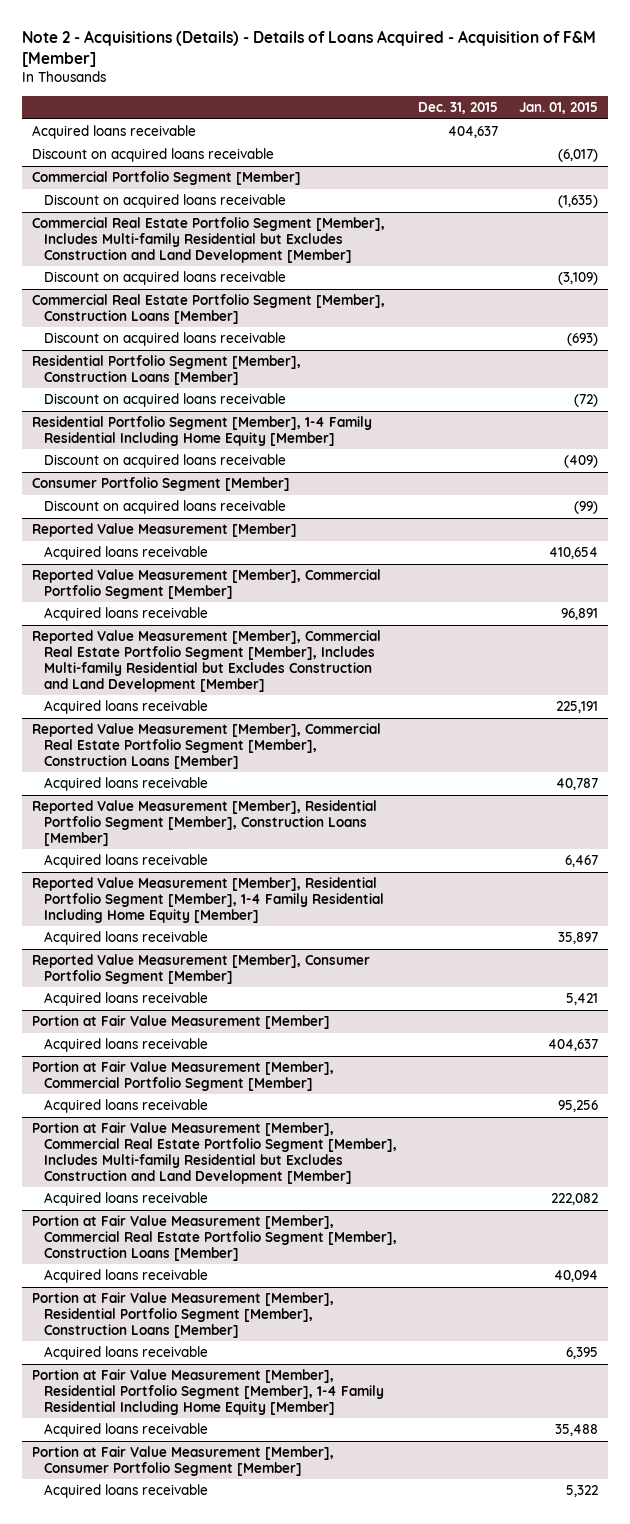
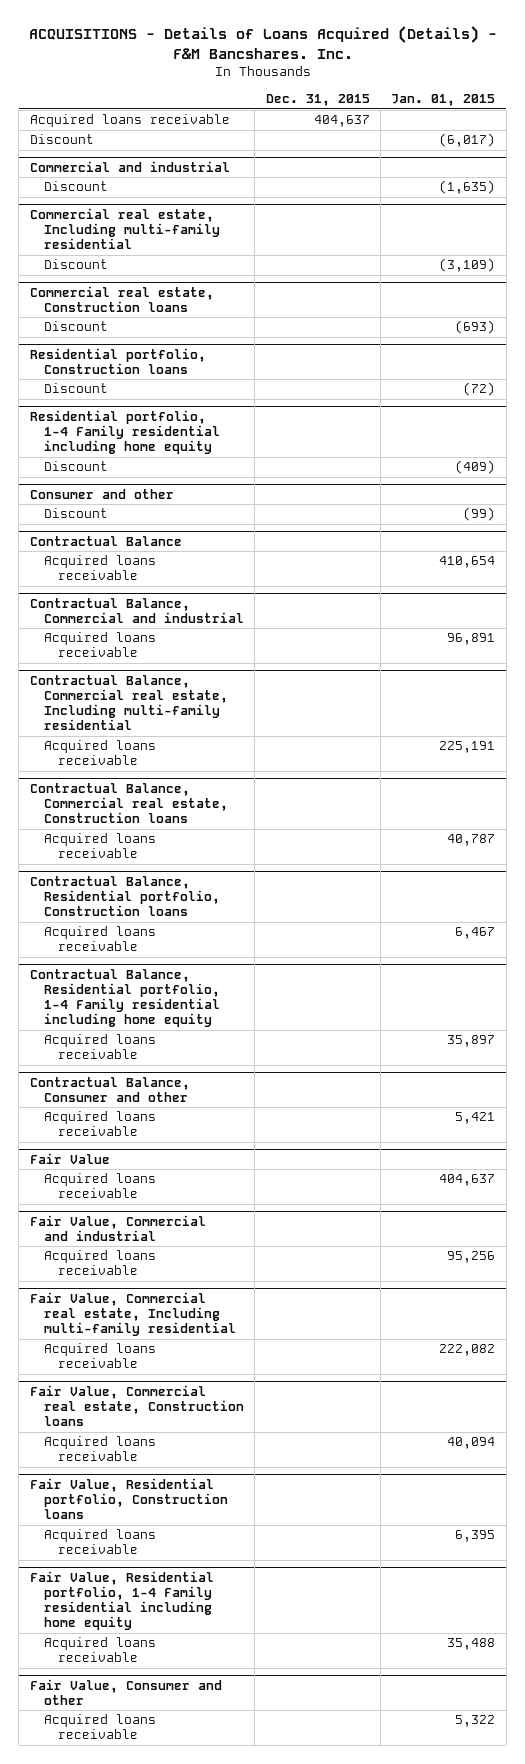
- Note 2 - Acquisitions (Details) - Details of Loans Acquired - Acquisition of F&M [Member]
+ ACQUISITIONS - Details of Loans Acquired (Details) - F&M Bancshares. Inc.
- Discount on acquired loans receivable | | (6,017)
- Commercial Portfolio Segment [Member]
- Discount on acquired loans receivable | | (1,635)
- Commercial Real Estate Portfolio Segment [Member], Includes Multi-family Residential but Excludes Construction and Land Development [Member]
- Discount on acquired loans receivable | | (3,109)
- Commercial Real Estate Portfolio Segment [Member], Construction Loans [Member]
- Discount on acquired loans receivable | | (693)
- Residential Portfolio Segment [Member], Construction Loans [Member]
- Discount on acquired loans receivable | | (72)
- Residential Portfolio Segment [Member], 1-4 Family Residential Including Home Equity [Member]
- Discount on acquired loans receivable | | (409)
- Consumer Portfolio Segment [Member]
- Discount on acquired loans receivable | | (99)
- Reported Value Measurement [Member]
+ Discount | | (6,017)
+ Commercial and industrial
+ Discount | | (1,635)
+ Commercial real estate, Including multi-family residential
+ Discount | | (3,109)
+ Commercial real estate, Construction loans
+ Discount | | (693)
+ Residential portfolio, Construction loans
+ Discount | | (72)
+ Residential portfolio, 1-4 Family residential including home equity
+ Discount | | (409)
+ Consumer and other
+ Discount | | (99)
+ Contractual Balance
- Reported Value Measurement [Member], Commercial Portfolio Segment [Member]
+ Contractual Balance, Commercial and industrial
- Reported Value Measurement [Member], Commercial Real Estate Portfolio Segment [Member], Includes Multi-family Residential but Excludes Construction and Land Development [Member]
+ Contractual Balance, Commercial real estate, Including multi-family residential
- Reported Value Measurement [Member], Commercial Real Estate Portfolio Segment [Member], Construction Loans [Member]
+ Contractual Balance, Commercial real estate, Construction loans
- Reported Value Measurement [Member], Residential Portfolio Segment [Member], Construction Loans [Member]
+ Contractual Balance, Residential portfolio, Construction loans
- Reported Value Measurement [Member], Residential Portfolio Segment [Member], 1-4 Family Residential Including Home Equity [Member]
+ Contractual Balance, Residential portfolio, 1-4 Family residential including home equity
- Reported Value Measurement [Member], Consumer Portfolio Segment [Member]
+ Contractual Balance, Consumer and other
- Portion at Fair Value Measurement [Member]
+ Fair Value
- Portion at Fair Value Measurement [Member], Commercial Portfolio Segment [Member]
+ Fair Value, Commercial and industrial
- Portion at Fair Value Measurement [Member], Commercial Real Estate Portfolio Segment [Member], Includes Multi-family Residential but Excludes Construction and Land Development [Member]
+ Fair Value, Commercial real estate, Including multi-family residential
- Portion at Fair Value Measurement [Member], Commercial Real Estate Portfolio Segment [Member], Construction Loans [Member]
+ Fair Value, Commercial real estate, Construction loans
- Portion at Fair Value Measurement [Member], Residential Portfolio Segment [Member], Construction Loans [Member]
+ Fair Value, Residential portfolio, Construction loans
- Portion at Fair Value Measurement [Member], Residential Portfolio Segment [Member], 1-4 Family Residential Including Home Equity [Member]
+ Fair Value, Residential portfolio, 1-4 Family residential including home equity
- Portion at Fair Value Measurement [Member], Consumer Portfolio Segment [Member]
+ Fair Value, Consumer and other

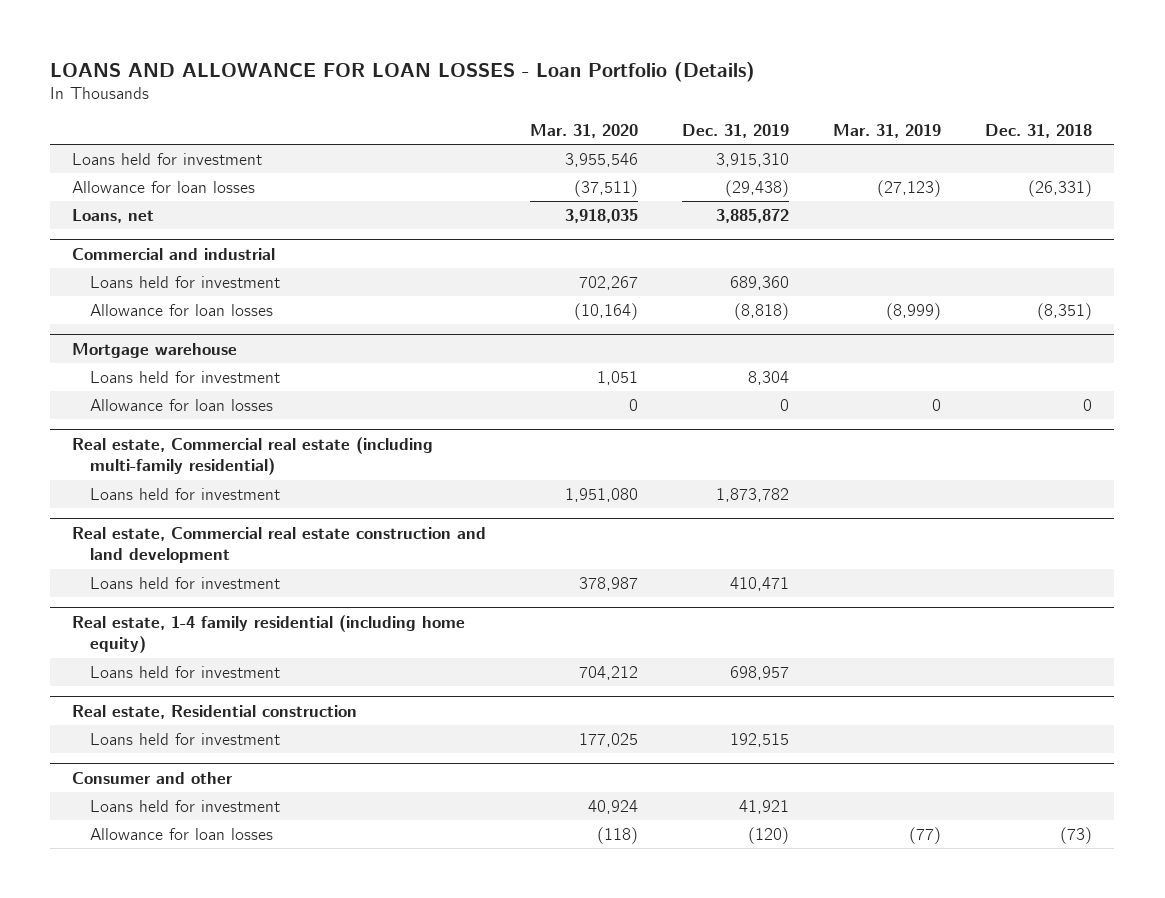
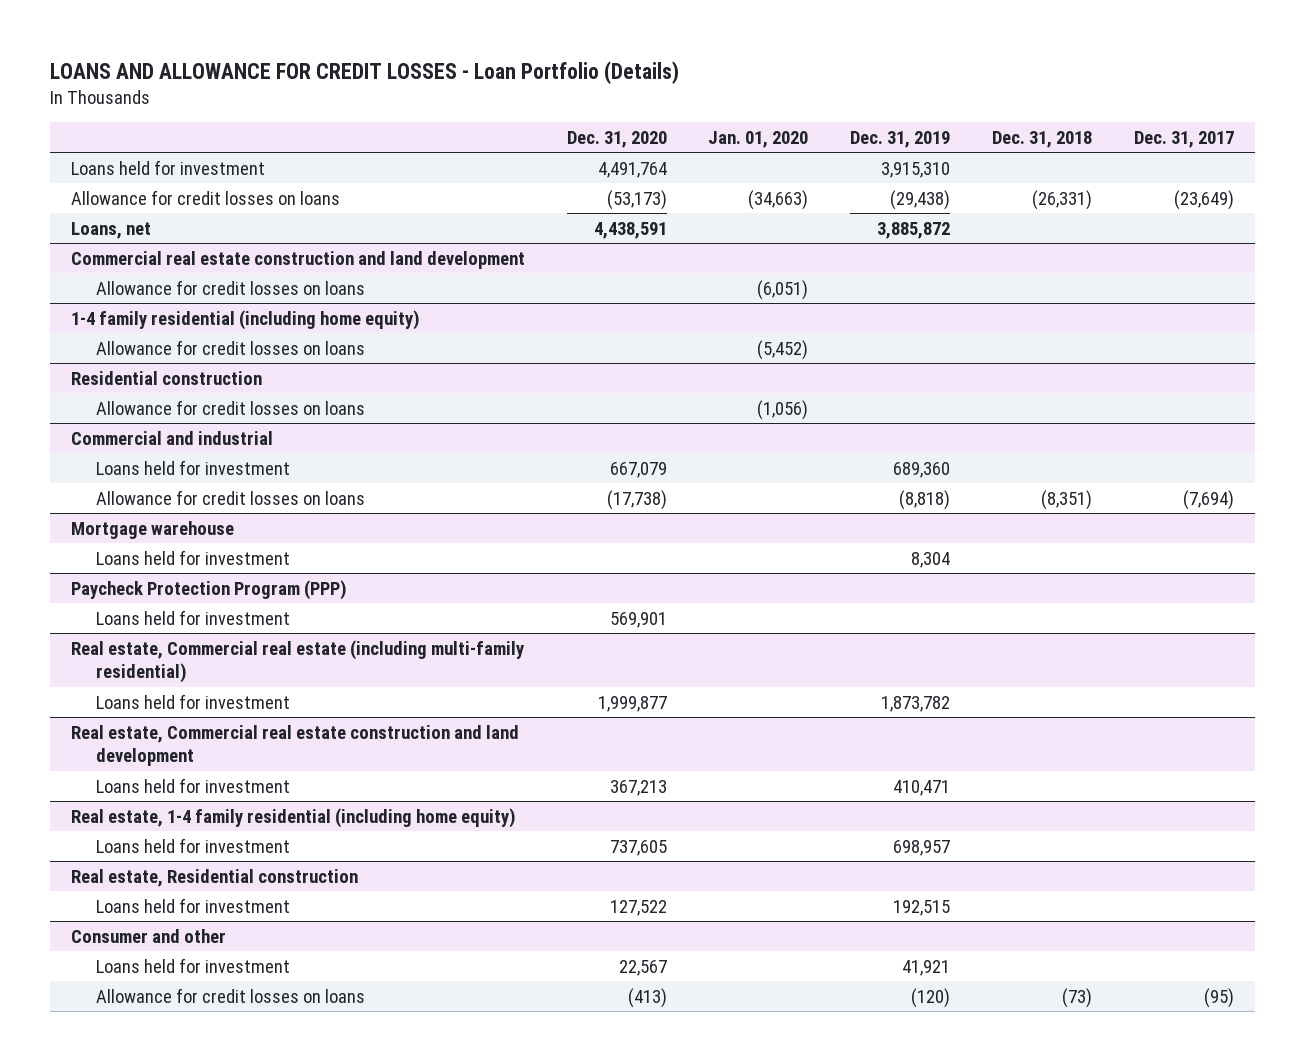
- LOANS AND ALLOWANCE FOR LOAN LOSSES - Loan Portfolio (Details)
+ LOANS AND ALLOWANCE FOR CREDIT LOSSES - Loan Portfolio (Details)
- | Mar. 31, 2020 | Dec. 31, 2019 | Mar. 31, 2019 | Dec. 31, 2018
+ | Dec. 31, 2020 | Jan. 01, 2020 | Dec. 31, 2019 | Dec. 31, 2018 | Dec. 31, 2017
- Allowance for loan losses | (37,511) | (29,438) | (27,123) | (26,331)
+ Allowance for credit losses on loans | (53,173) | (34,663) | (29,438) | (26,331) | (23,649)
+ Commercial real estate construction and land development
+ Allowance for credit losses on loans | | (6,051) | | |
+ 1-4 family residential (including home equity)
+ Allowance for credit losses on loans | | (5,452) | | |
+ Residential construction
+ Allowance for credit losses on loans | | (1,056) | | |
@ Commercial and industrial
- Allowance for loan losses | (10,164) | (8,818) | (8,999) | (8,351)
+ Allowance for credit losses on loans | (17,738) | | (8,818) | (8,351) | (7,694)
@ Mortgage warehouse
- Allowance for loan losses | 0 | 0 | 0 | 0
+ Paycheck Protection Program (PPP)
+ Loans held for investment | 569,901 | | | |
@ Consumer and other
- Allowance for loan losses | (118) | (120) | (77) | (73)
+ Allowance for credit losses on loans | (413) | | (120) | (73) | (95)

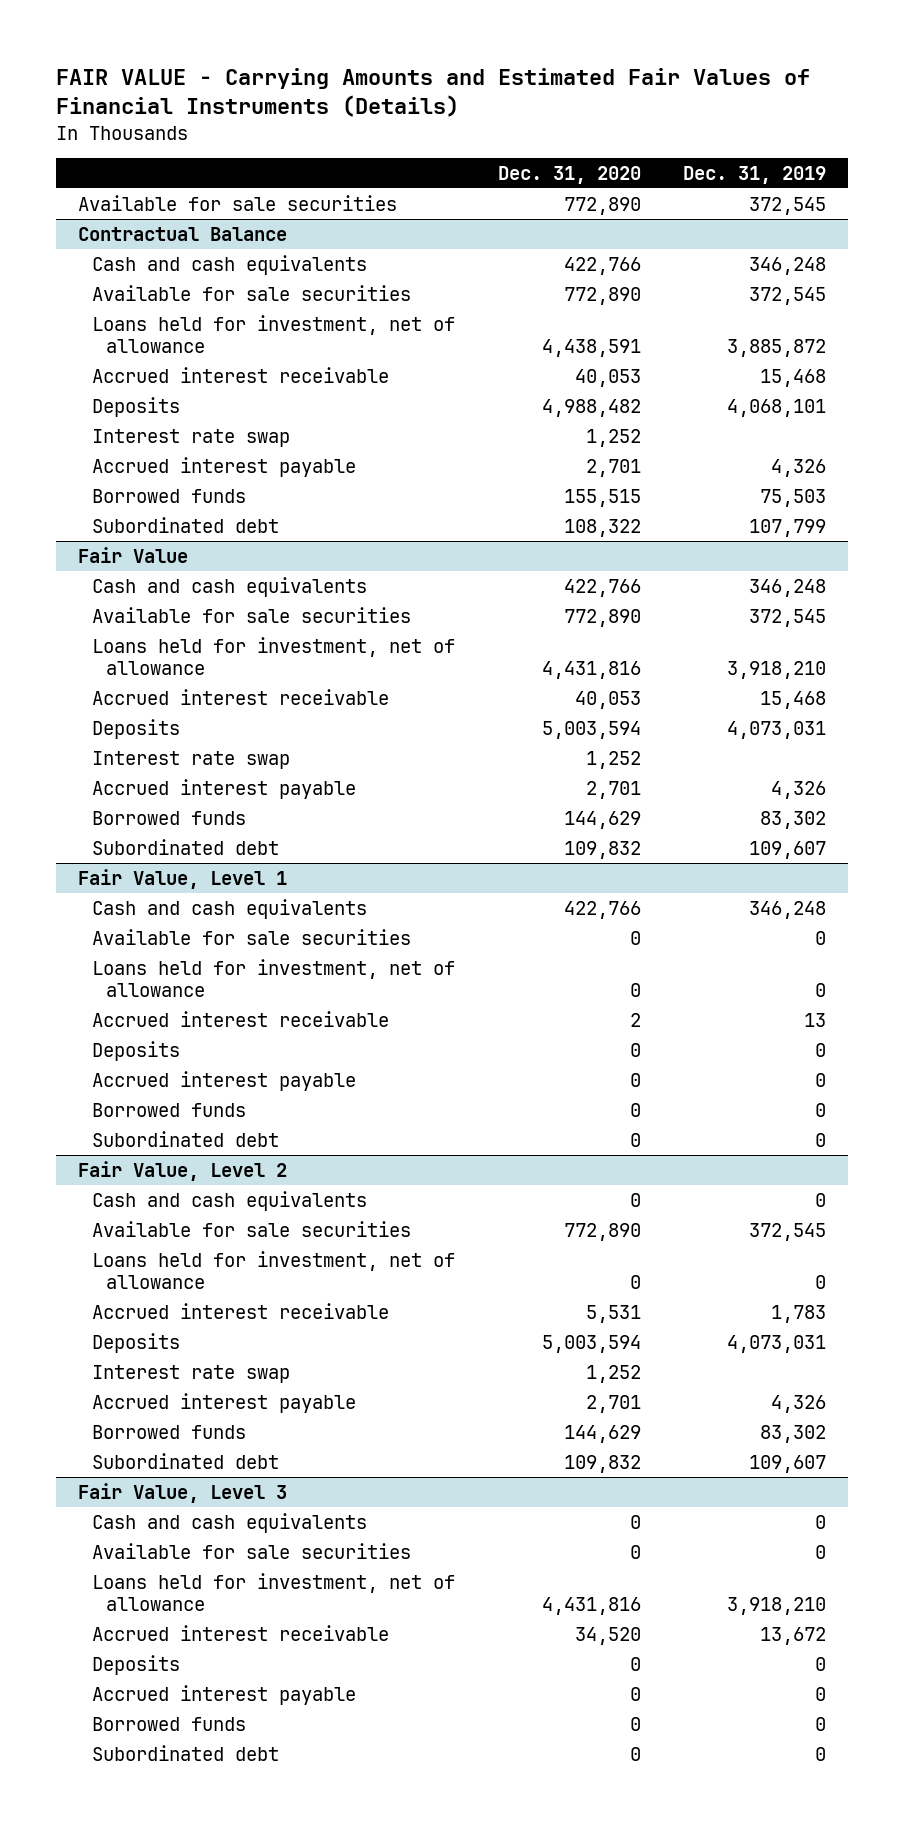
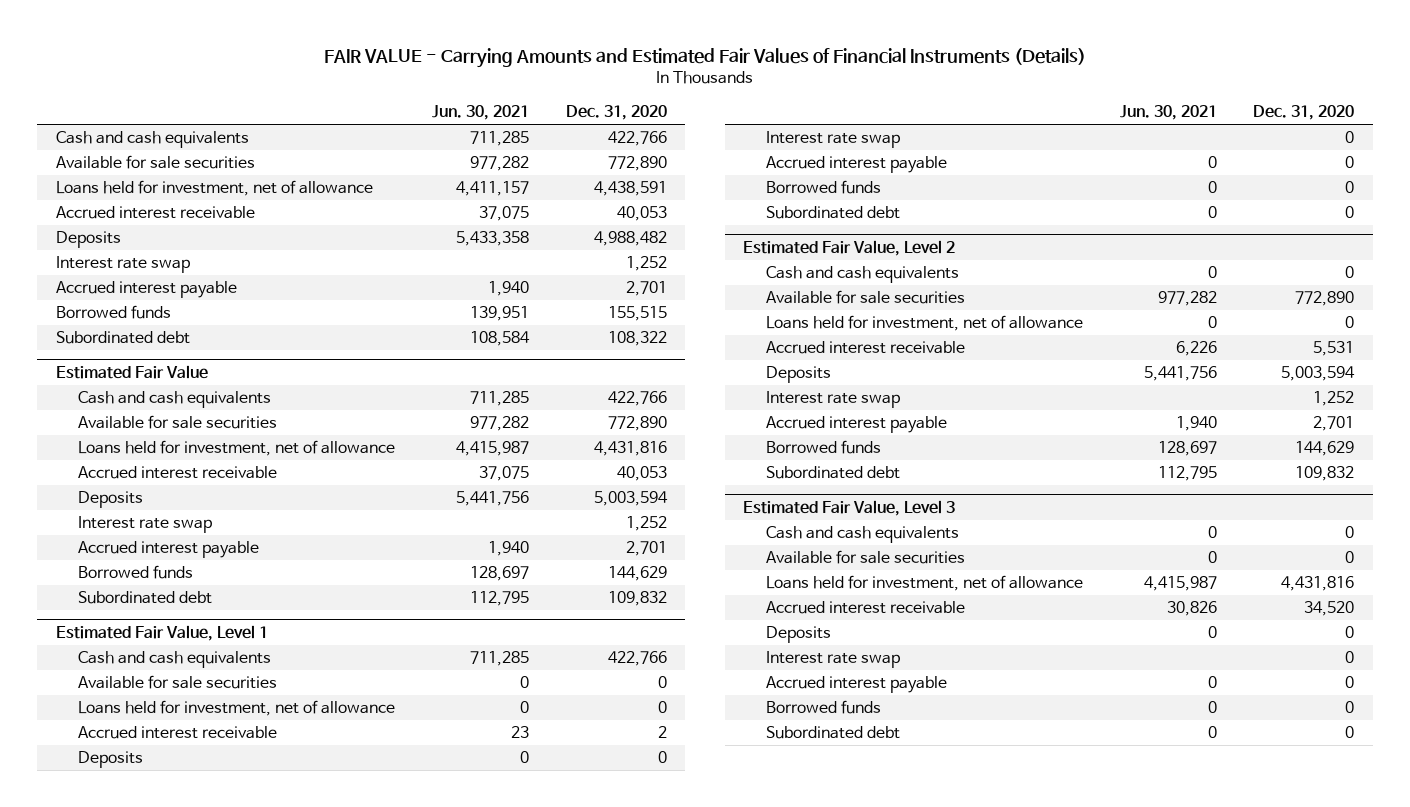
- | Dec. 31, 2020 | Dec. 31, 2019
+ | Jun. 30, 2021 | Dec. 31, 2020
- Available for sale securities | 772,890 | 372,545
- Contractual Balance
- Fair Value
+ Estimated Fair Value
- Fair Value, Level 1
+ Estimated Fair Value, Level 1
+ Interest rate swap | | 0
- Fair Value, Level 2
+ Estimated Fair Value, Level 2
- Fair Value, Level 3
+ Estimated Fair Value, Level 3
+ Interest rate swap | | 0

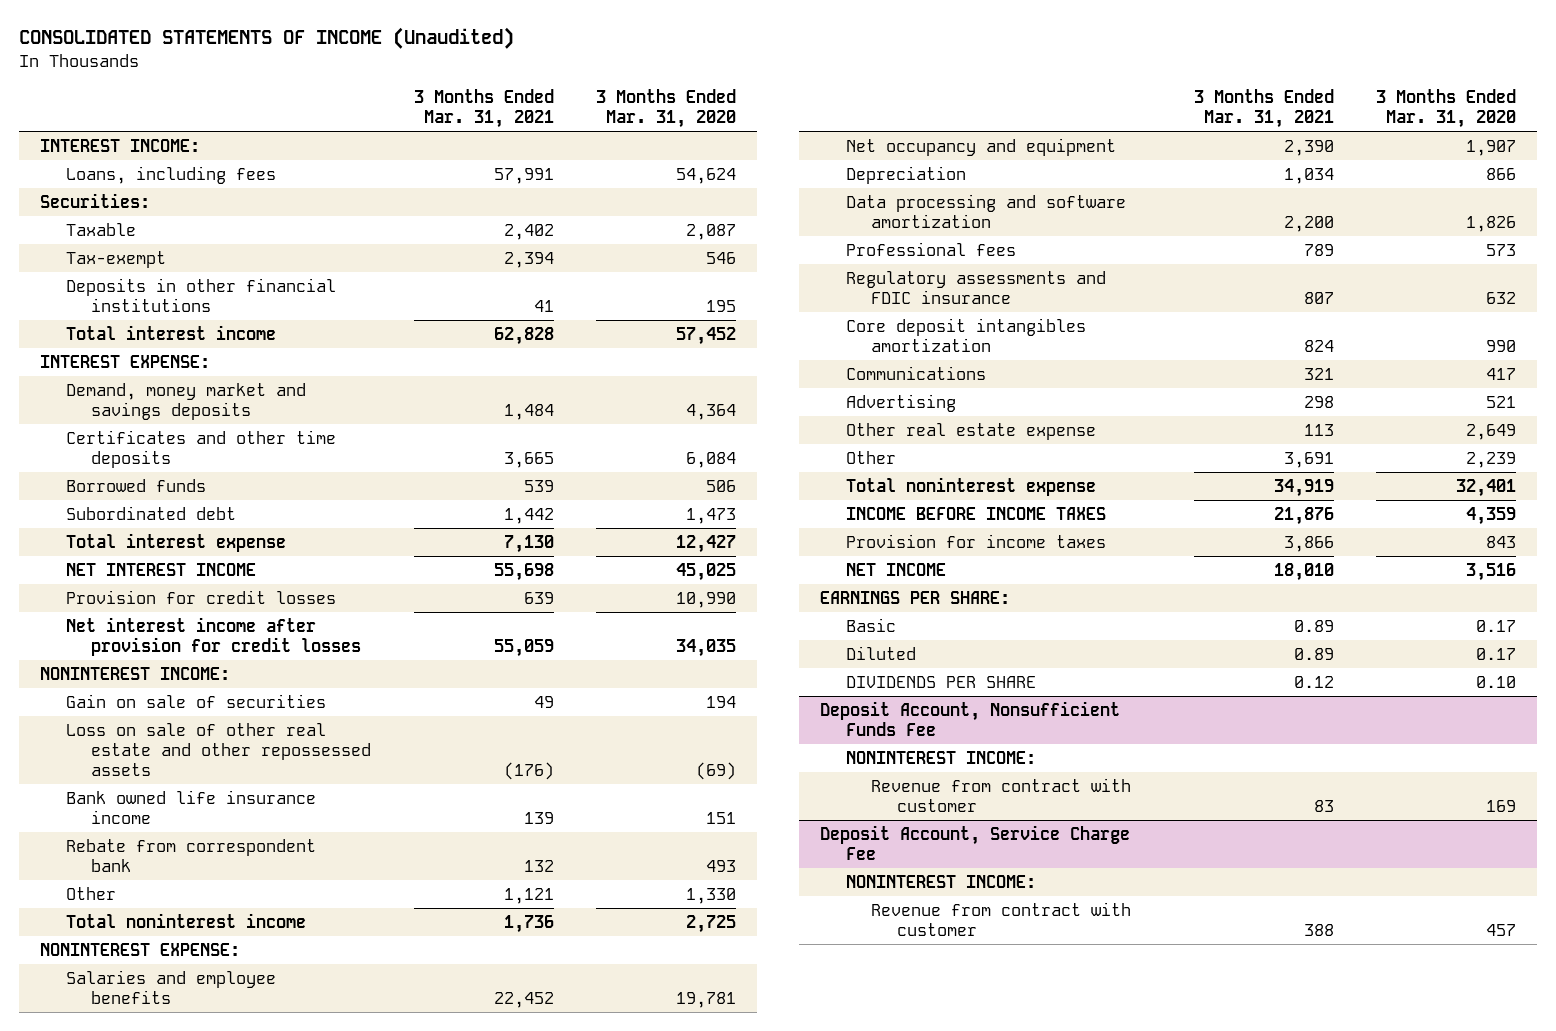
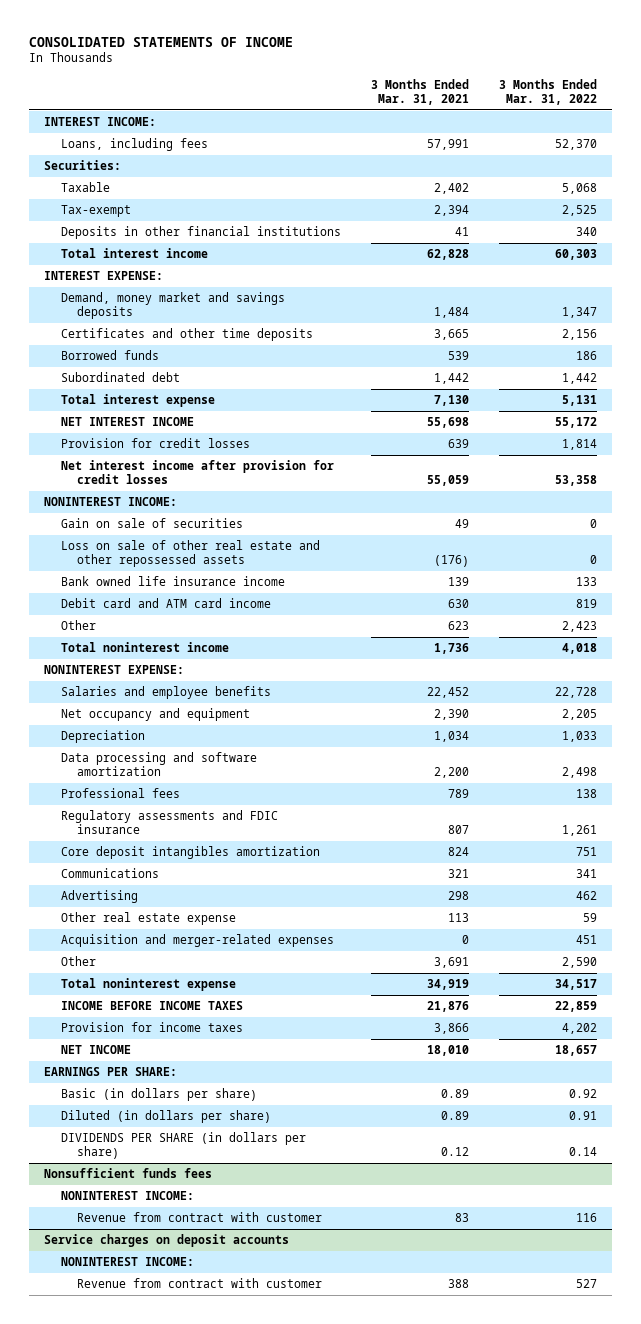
- CONSOLIDATED STATEMENTS OF INCOME (Unaudited)
+ CONSOLIDATED STATEMENTS OF INCOME
- | 3 Months Ended Mar. 31, 2021 | 3 Months Ended Mar. 31, 2020
+ | 3 Months Ended Mar. 31, 2021 | 3 Months Ended Mar. 31, 2022
- Rebate from correspondent bank | 132 | 493
- Other | 1,121 | 1,330
+ Debit card and ATM card income | 630 | 819
+ Other | 623 | 2,423
+ Acquisition and merger-related expenses | 0 | 451
- Basic | 0.89 | 0.17
- Diluted | 0.89 | 0.17
- DIVIDENDS PER SHARE | 0.12 | 0.10
- Deposit Account, Nonsufficient Funds Fee
+ Basic (in dollars per share) | 0.89 | 0.92
+ Diluted (in dollars per share) | 0.89 | 0.91
+ DIVIDENDS PER SHARE (in dollars per share) | 0.12 | 0.14
+ Nonsufficient funds fees
- Deposit Account, Service Charge Fee
+ Service charges on deposit accounts

